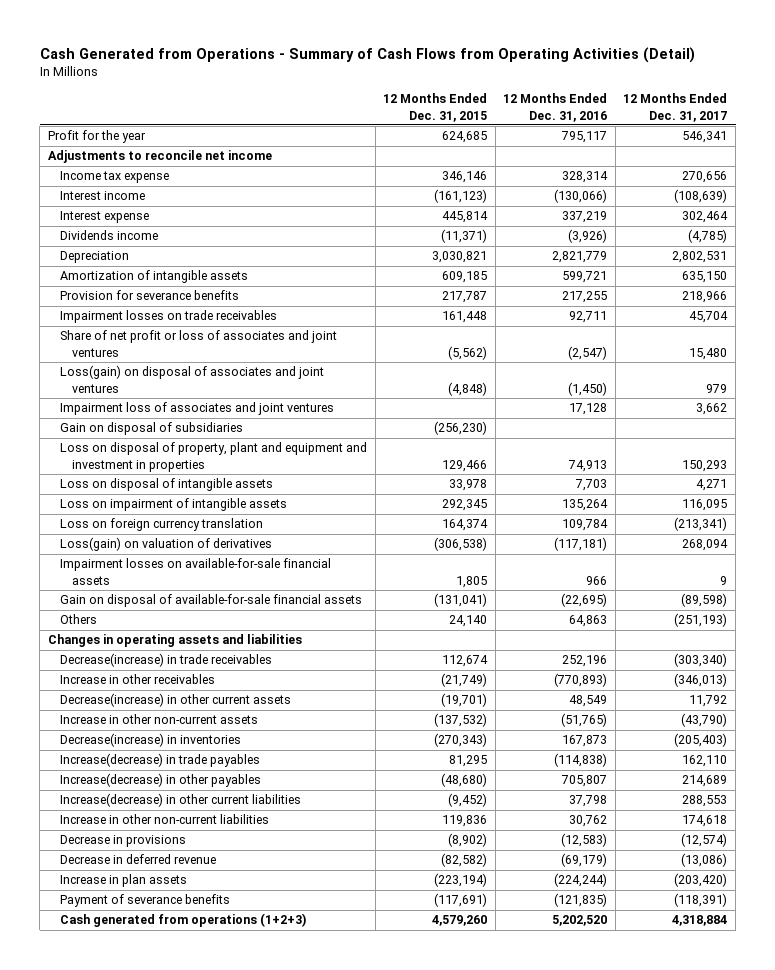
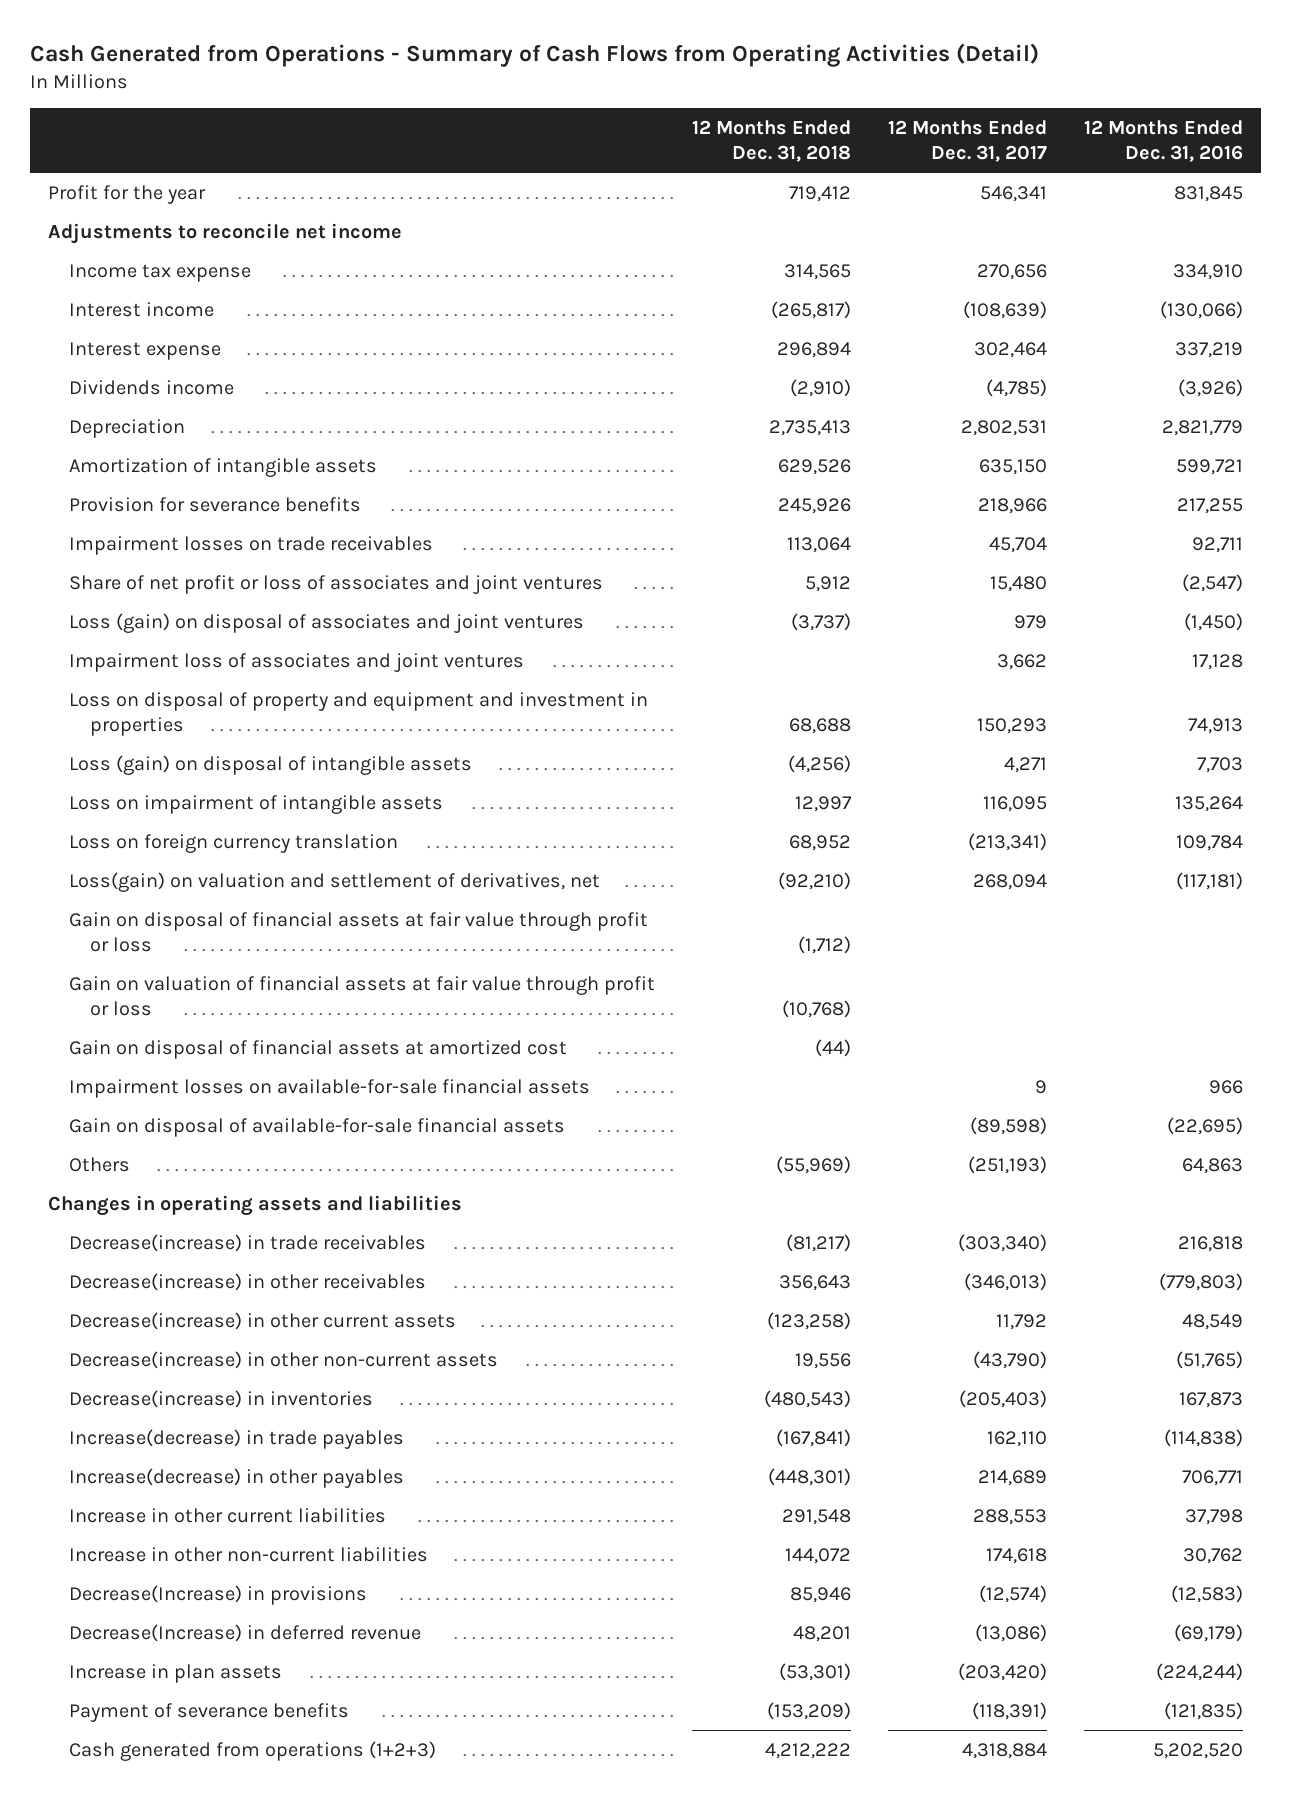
- | 12 Months Ended Dec. 31, 2015 | 12 Months Ended Dec. 31, 2016 | 12 Months Ended Dec. 31, 2017
+ | 12 Months Ended Dec. 31, 2018 | 12 Months Ended Dec. 31, 2017 | 12 Months Ended Dec. 31, 2016
- Profit for the year | 624,685 | 795,117 | 546,341
+ Profit for the year | 719,412 | 546,341 | 831,845
- Income tax expense | 346,146 | 328,314 | 270,656
+ Income tax expense | 314,565 | 270,656 | 334,910
- Loss(gain) on disposal of associates and joint ventures | (4,848) | (1,450) | 979
+ Loss (gain) on disposal of associates and joint ventures | (3,737) | 979 | (1,450)
- Gain on disposal of subsidiaries | (256,230) | |
- Loss on disposal of property, plant and equipment and investment in properties | 129,466 | 74,913 | 150,293
- Loss on disposal of intangible assets | 33,978 | 7,703 | 4,271
+ Loss on disposal of property and equipment and investment in properties | 68,688 | 150,293 | 74,913
+ Loss (gain) on disposal of intangible assets | (4,256) | 4,271 | 7,703
- Loss(gain) on valuation of derivatives | (306,538) | (117,181) | 268,094
+ Loss(gain) on valuation and settlement of derivatives, net | (92,210) | 268,094 | (117,181)
+ Gain on disposal of financial assets at fair value through profit or loss | (1,712) | |
+ Gain on valuation of financial assets at fair value through profit or loss | (10,768) | |
+ Gain on disposal of financial assets at amortized cost | (44) | |
- Decrease(increase) in trade receivables | 112,674 | 252,196 | (303,340)
- Increase in other receivables | (21,749) | (770,893) | (346,013)
+ Decrease(increase) in trade receivables | (81,217) | (303,340) | 216,818
+ Decrease(increase) in other receivables | 356,643 | (346,013) | (779,803)
- Increase in other non-current assets | (137,532) | (51,765) | (43,790)
+ Decrease(increase) in other non-current assets | 19,556 | (43,790) | (51,765)
- Increase(decrease) in other payables | (48,680) | 705,807 | 214,689
- Increase(decrease) in other current liabilities | (9,452) | 37,798 | 288,553
+ Increase(decrease) in other payables | (448,301) | 214,689 | 706,771
+ Increase in other current liabilities | 291,548 | 288,553 | 37,798
- Decrease in provisions | (8,902) | (12,583) | (12,574)
- Decrease in deferred revenue | (82,582) | (69,179) | (13,086)
+ Decrease(Increase) in provisions | 85,946 | (12,574) | (12,583)
+ Decrease(Increase) in deferred revenue | 48,201 | (13,086) | (69,179)

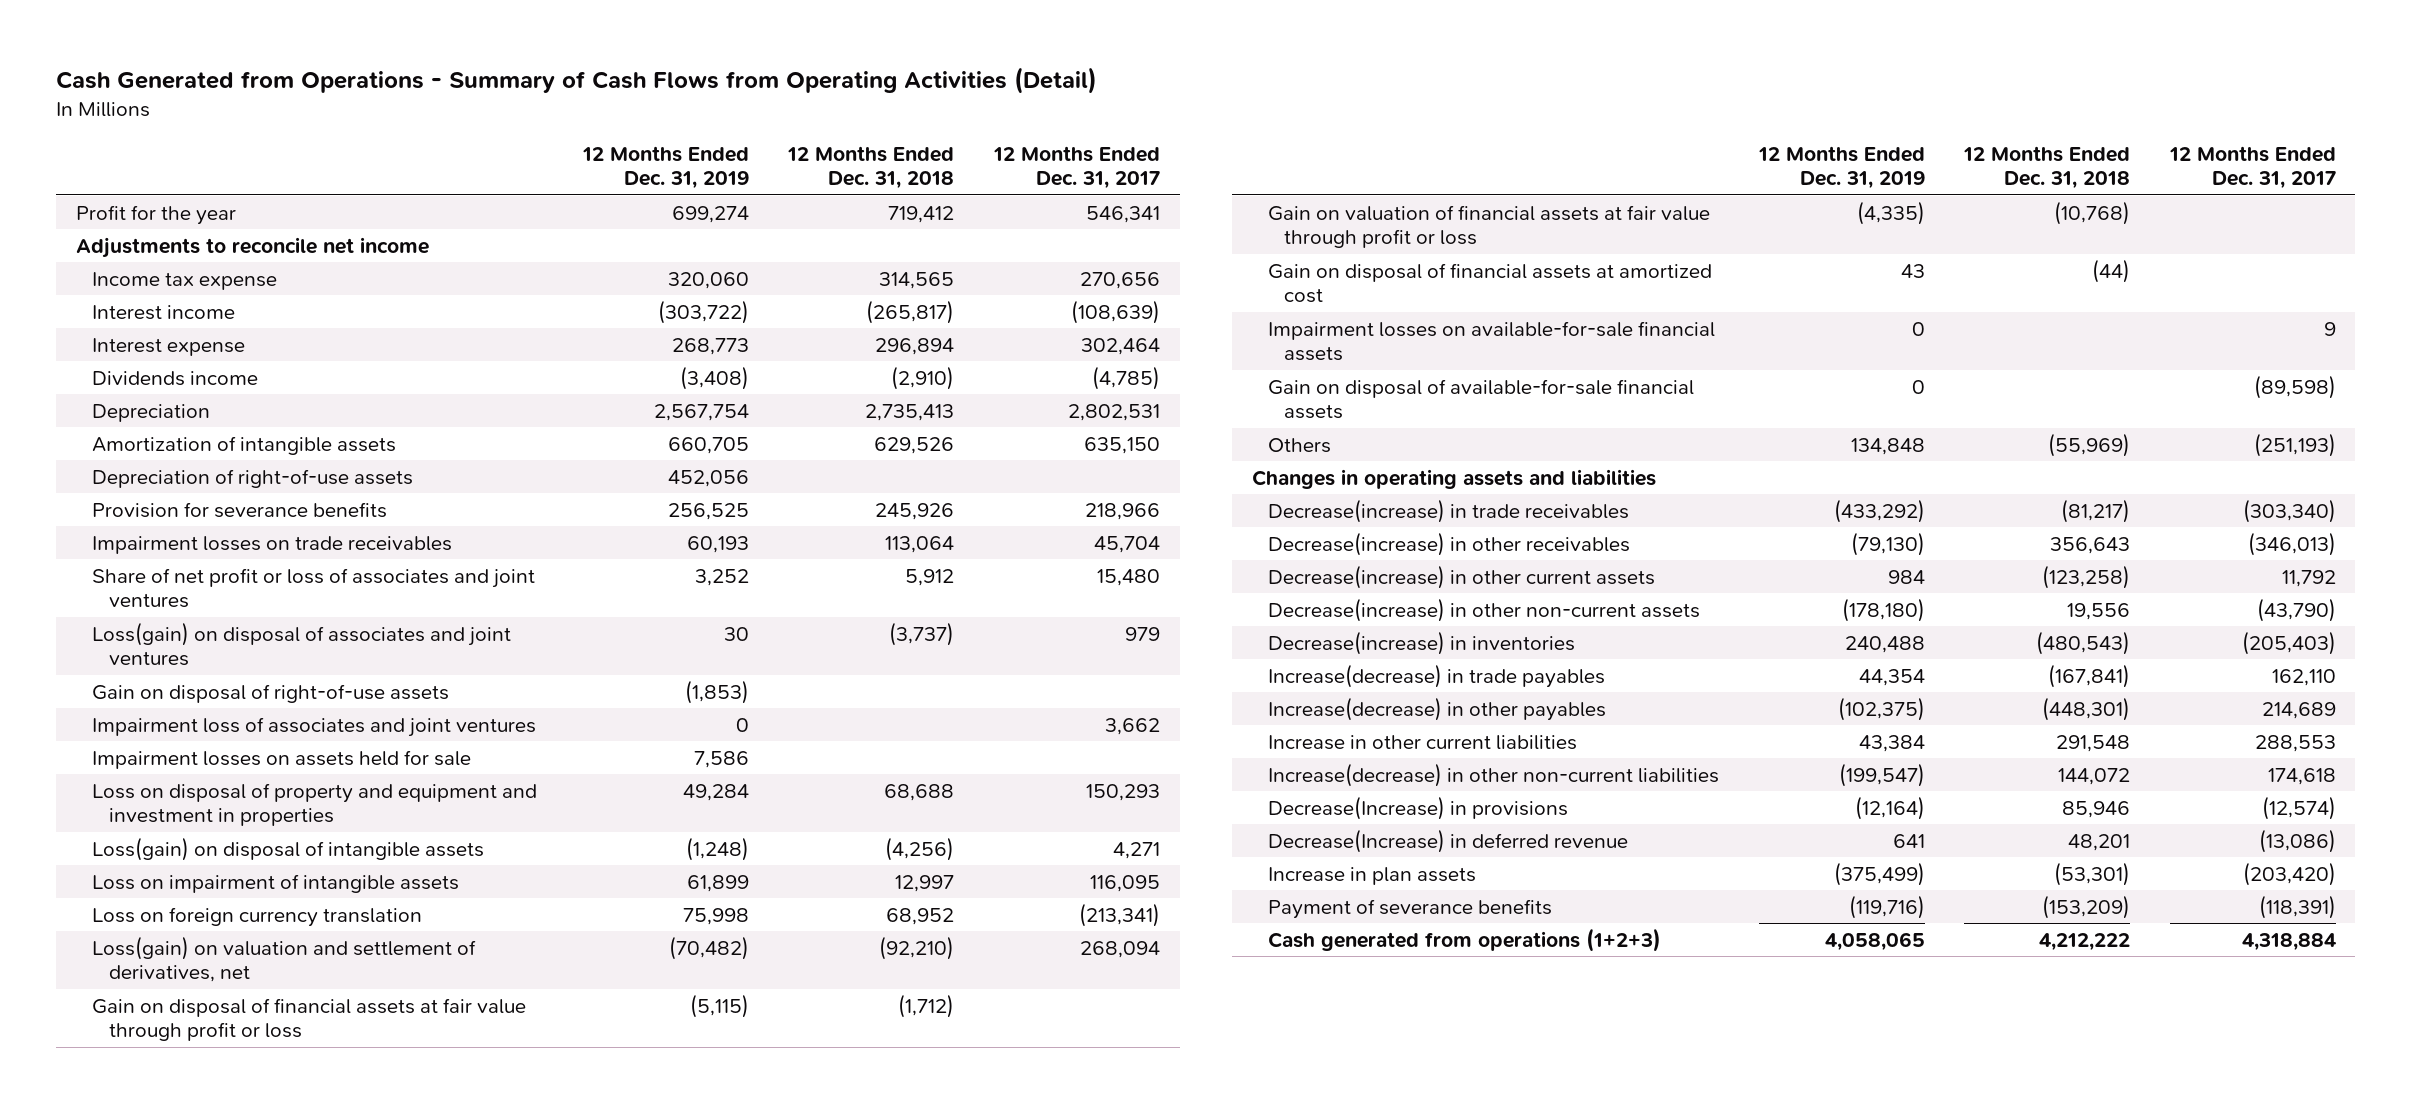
- | 12 Months Ended Dec. 31, 2018 | 12 Months Ended Dec. 31, 2017 | 12 Months Ended Dec. 31, 2016
+ | 12 Months Ended Dec. 31, 2019 | 12 Months Ended Dec. 31, 2018 | 12 Months Ended Dec. 31, 2017
+ Depreciation of right-of-use assets | 452,056 | |
- Loss (gain) on disposal of associates and joint ventures | (3,737) | 979 | (1,450)
+ Loss(gain) on disposal of associates and joint ventures | 30 | (3,737) | 979
+ Gain on disposal of right-of-use assets | (1,853) | |
+ Impairment losses on assets held for sale | 7,586 | |
- Loss (gain) on disposal of intangible assets | (4,256) | 4,271 | 7,703
+ Loss(gain) on disposal of intangible assets | (1,248) | (4,256) | 4,271
- Increase in other non-current liabilities | 144,072 | 174,618 | 30,762
+ Increase(decrease) in other non-current liabilities | (199,547) | 144,072 | 174,618

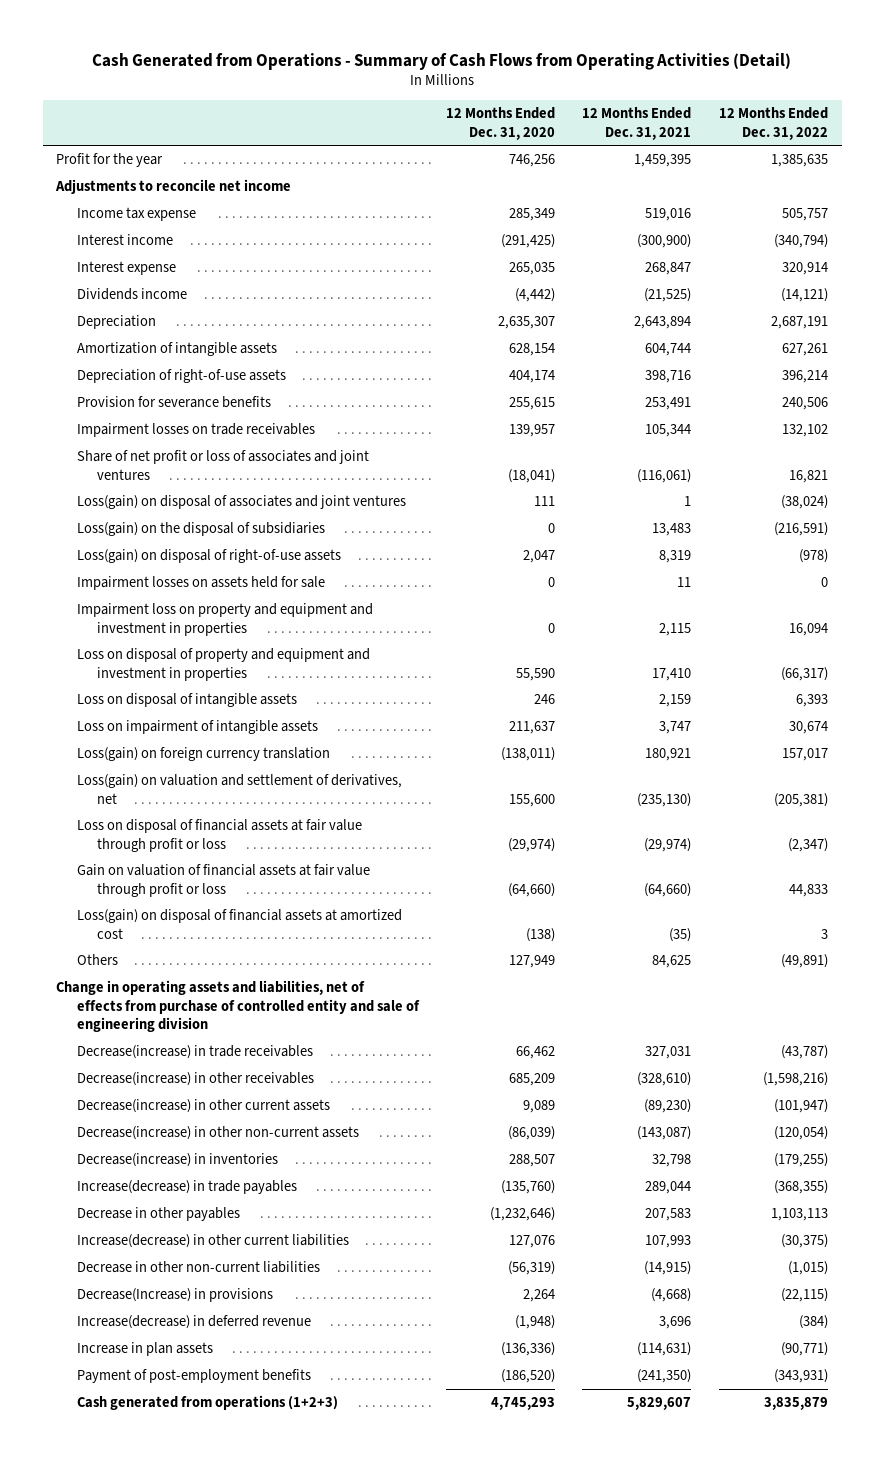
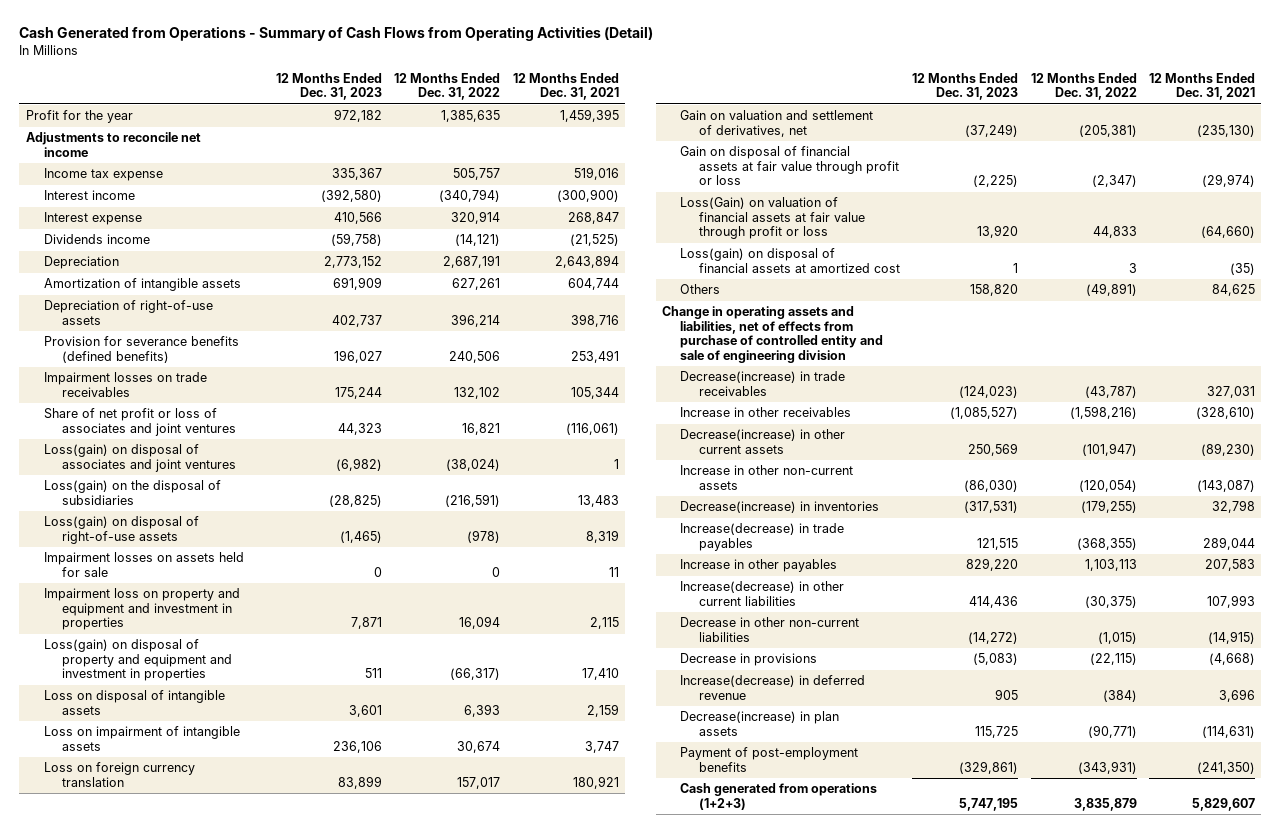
- | 12 Months Ended Dec. 31, 2020 | 12 Months Ended Dec. 31, 2021 | 12 Months Ended Dec. 31, 2022
+ | 12 Months Ended Dec. 31, 2023 | 12 Months Ended Dec. 31, 2022 | 12 Months Ended Dec. 31, 2021
- Provision for severance benefits | 255,615 | 253,491 | 240,506
+ Provision for severance benefits (defined benefits) | 196,027 | 240,506 | 253,491
- Loss on disposal of property and equipment and investment in properties | 55,590 | 17,410 | (66,317)
+ Loss(gain) on disposal of property and equipment and investment in properties | 511 | (66,317) | 17,410
- Loss(gain) on foreign currency translation | (138,011) | 180,921 | 157,017
- Loss(gain) on valuation and settlement of derivatives, net | 155,600 | (235,130) | (205,381)
- Loss on disposal of financial assets at fair value through profit or loss | (29,974) | (29,974) | (2,347)
- Gain on valuation of financial assets at fair value through profit or loss | (64,660) | (64,660) | 44,833
+ Loss on foreign currency translation | 83,899 | 157,017 | 180,921
+ Gain on valuation and settlement of derivatives, net | (37,249) | (205,381) | (235,130)
+ Gain on disposal of financial assets at fair value through profit or loss | (2,225) | (2,347) | (29,974)
+ Loss(Gain) on valuation of financial assets at fair value through profit or loss | 13,920 | 44,833 | (64,660)
- Decrease(increase) in other receivables | 685,209 | (328,610) | (1,598,216)
+ Increase in other receivables | (1,085,527) | (1,598,216) | (328,610)
- Decrease(increase) in other non-current assets | (86,039) | (143,087) | (120,054)
+ Increase in other non-current assets | (86,030) | (120,054) | (143,087)
- Decrease in other payables | (1,232,646) | 207,583 | 1,103,113
+ Increase in other payables | 829,220 | 1,103,113 | 207,583
- Decrease(Increase) in provisions | 2,264 | (4,668) | (22,115)
+ Decrease in provisions | (5,083) | (22,115) | (4,668)
- Increase in plan assets | (136,336) | (114,631) | (90,771)
+ Decrease(increase) in plan assets | 115,725 | (90,771) | (114,631)

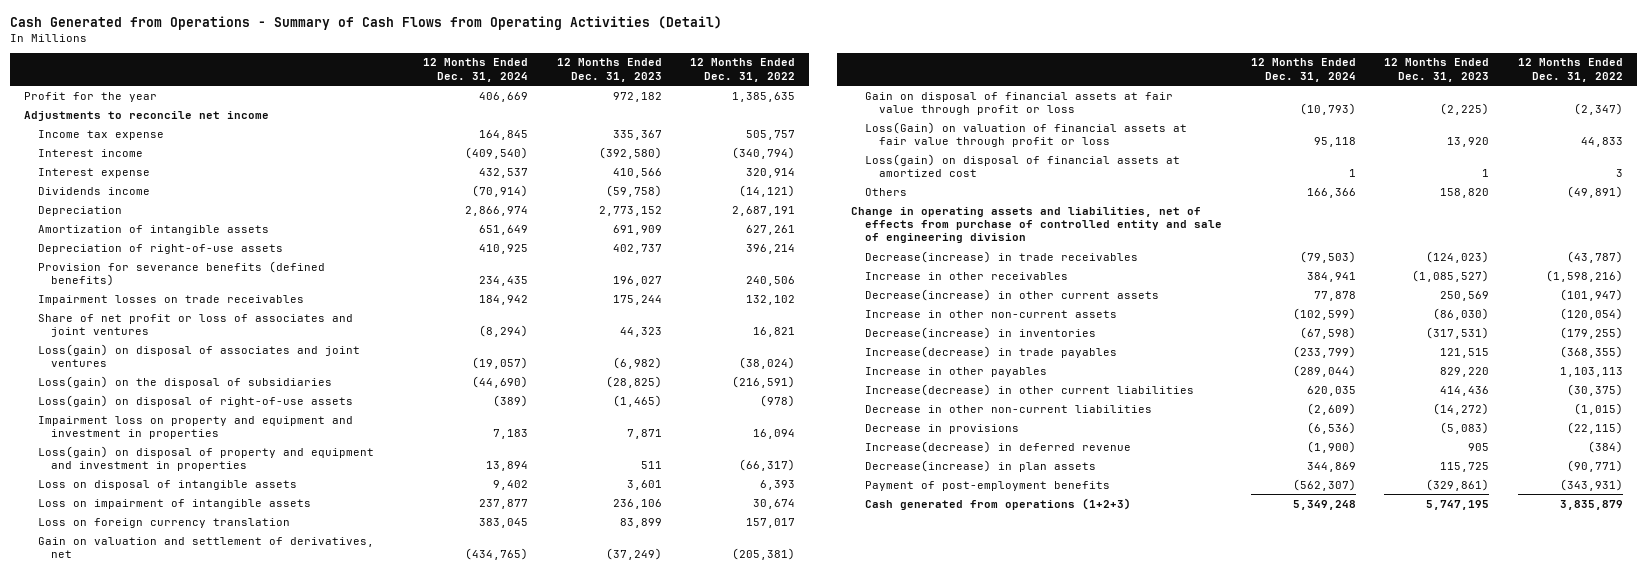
- | 12 Months Ended Dec. 31, 2023 | 12 Months Ended Dec. 31, 2022 | 12 Months Ended Dec. 31, 2021
+ | 12 Months Ended Dec. 31, 2024 | 12 Months Ended Dec. 31, 2023 | 12 Months Ended Dec. 31, 2022
- Impairment losses on assets held for sale | 0 | 0 | 11

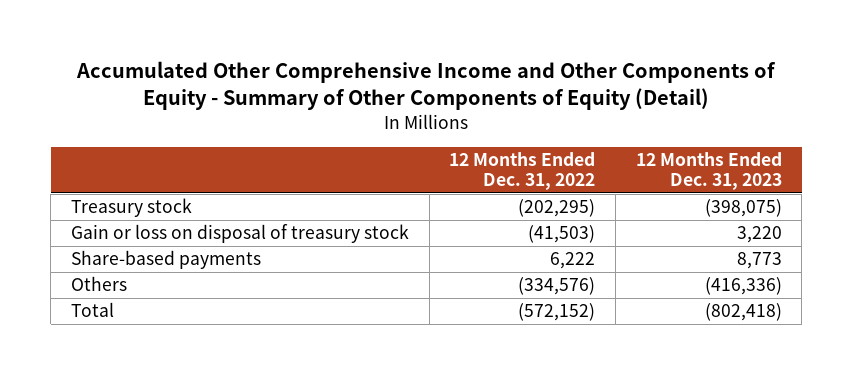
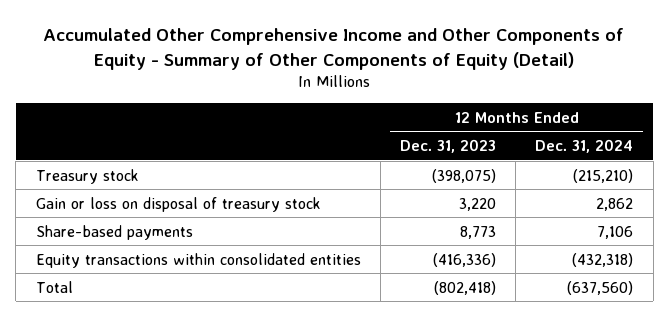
- | 12 Months Ended Dec. 31, 2022 | 12 Months Ended Dec. 31, 2023
+ | 12 Months Ended Dec. 31, 2023 | 12 Months Ended Dec. 31, 2024
- Others | (334,576) | (416,336)
+ Equity transactions within consolidated entities | (416,336) | (432,318)

